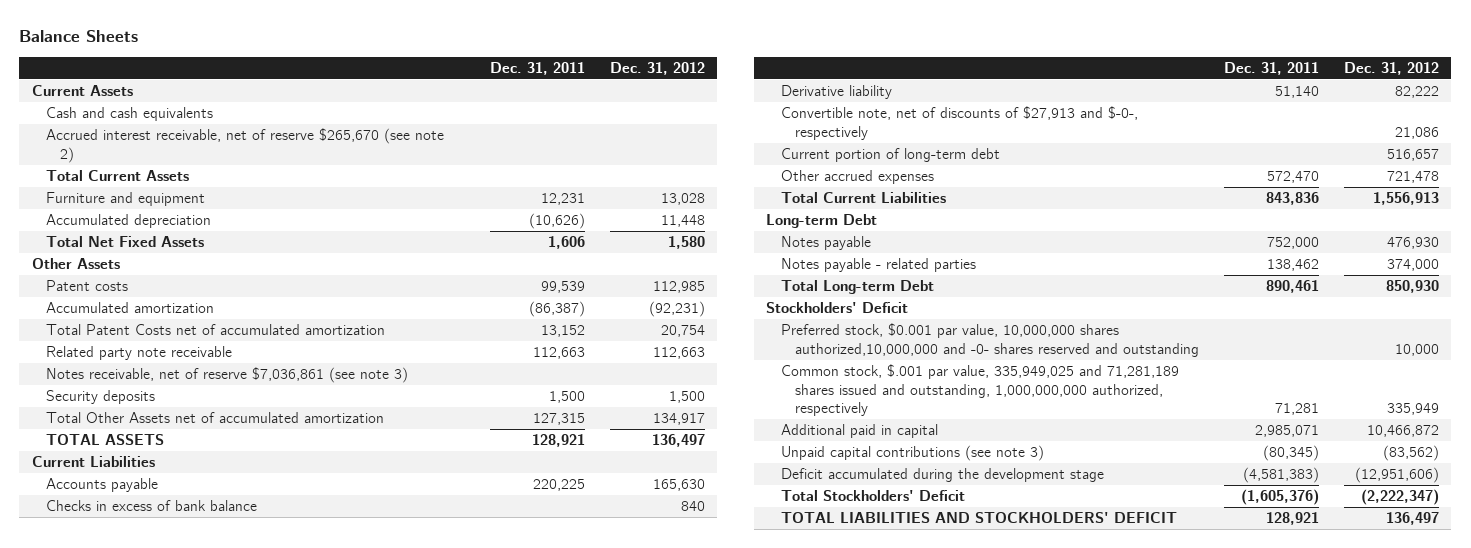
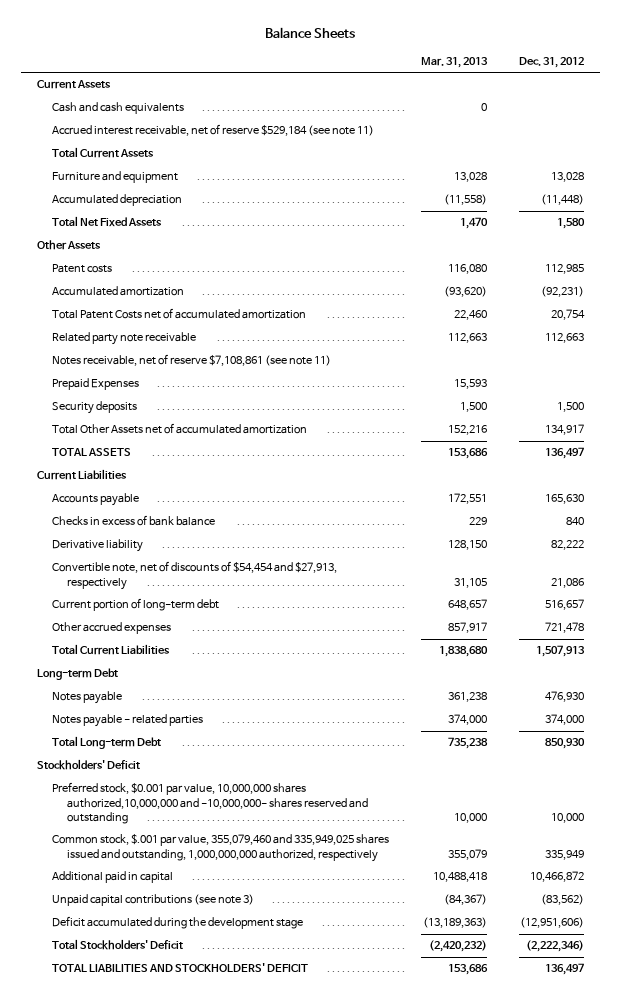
- | Dec. 31, 2011 | Dec. 31, 2012
+ | Mar. 31, 2013 | Dec. 31, 2012
- Accrued interest receivable, net of reserve $265,670 (see note 2)
+ Accrued interest receivable, net of reserve $529,184 (see note 11)
- Accumulated depreciation | (10,626) | 11,448
+ Accumulated depreciation | (11,558) | (11,448)
- Notes receivable, net of reserve $7,036,861 (see note 3)
+ Notes receivable, net of reserve $7,108,861 (see note 11)
+ Prepaid Expenses | 15,593 |
- Convertible note, net of discounts of $27,913 and $-0-, respectively | | 21,086
+ Convertible note, net of discounts of $54,454 and $27,913, respectively | 31,105 | 21,086
- Total Current Liabilities | 843,836 | 1,556,913
+ Total Current Liabilities | 1,838,680 | 1,507,913
- Preferred stock, $0.001 par value, 10,000,000 shares authorized,10,000,000 and -0- shares reserved and outstanding | | 10,000
- Common stock, $.001 par value, 335,949,025 and 71,281,189 shares issued and outstanding, 1,000,000,000 authorized, respectively | 71,281 | 335,949
+ Preferred stock, $0.001 par value, 10,000,000 shares authorized,10,000,000 and -10,000,000- shares reserved and outstanding | 10,000 | 10,000
+ Common stock, $.001 par value, 355,079,460 and 335,949,025 shares issued and outstanding, 1,000,000,000 authorized, respectively | 355,079 | 335,949
- Total Stockholders' Deficit | (1,605,376) | (2,222,347)
+ Total Stockholders' Deficit | (2,420,232) | (2,222,346)

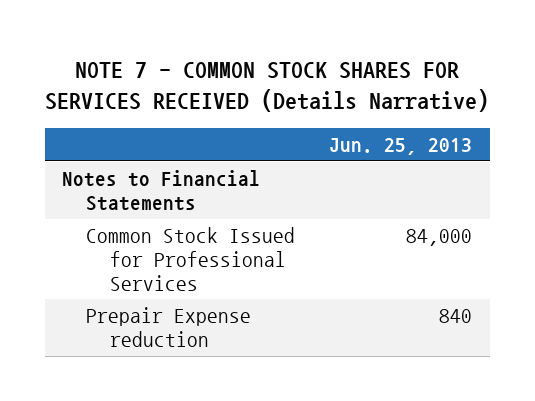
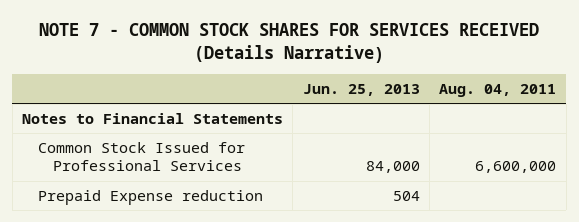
- | Jun. 25, 2013
+ | Jun. 25, 2013 | Aug. 04, 2011
- Prepair Expense reduction | 840
+ Prepaid Expense reduction | 504 |

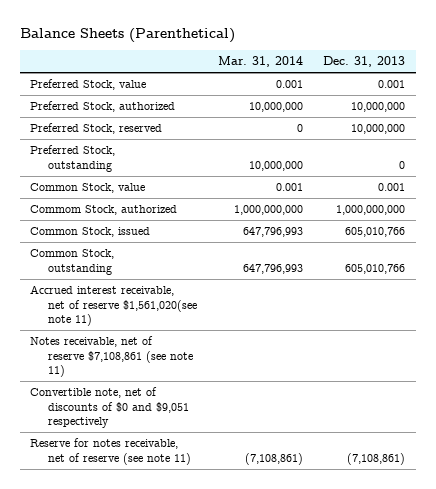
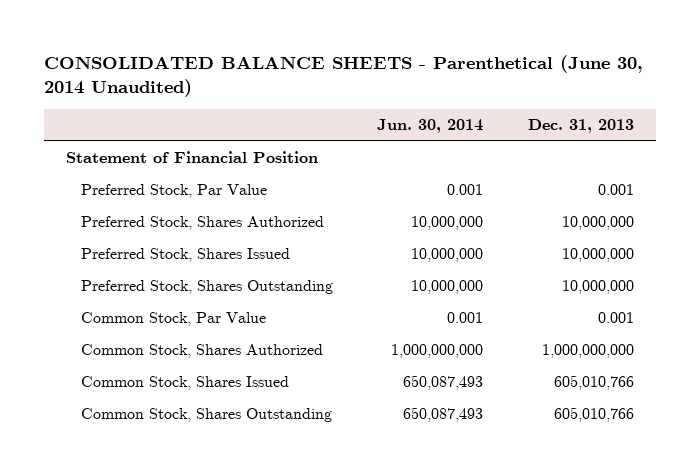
- Balance Sheets (Parenthetical)
+ CONSOLIDATED BALANCE SHEETS - Parenthetical (June 30, 2014 Unaudited)
- | Mar. 31, 2014 | Dec. 31, 2013
+ | Jun. 30, 2014 | Dec. 31, 2013
- Preferred Stock, value | 0.001 | 0.001
- Preferred Stock, authorized | 10,000,000 | 10,000,000
- Preferred Stock, reserved | 0 | 10,000,000
- Preferred Stock, outstanding | 10,000,000 | 0
- Common Stock, value | 0.001 | 0.001
- Commom Stock, authorized | 1,000,000,000 | 1,000,000,000
- Common Stock, issued | 647,796,993 | 605,010,766
- Common Stock, outstanding | 647,796,993 | 605,010,766
- Accrued interest receivable, net of reserve $1,561,020(see note 11)
- Notes receivable, net of reserve $7,108,861 (see note 11)
- Convertible note, net of discounts of $0 and $9,051 respectively
- Reserve for notes receivable, net of reserve (see note 11) | (7,108,861) | (7,108,861)
+ Statement of Financial Position
+ Preferred Stock, Par Value | 0.001 | 0.001
+ Preferred Stock, Shares Authorized | 10,000,000 | 10,000,000
+ Preferred Stock, Shares Issued | 10,000,000 | 10,000,000
+ Preferred Stock, Shares Outstanding | 10,000,000 | 10,000,000
+ Common Stock, Par Value | 0.001 | 0.001
+ Common Stock, Shares Authorized | 1,000,000,000 | 1,000,000,000
+ Common Stock, Shares Issued | 650,087,493 | 605,010,766
+ Common Stock, Shares Outstanding | 650,087,493 | 605,010,766

